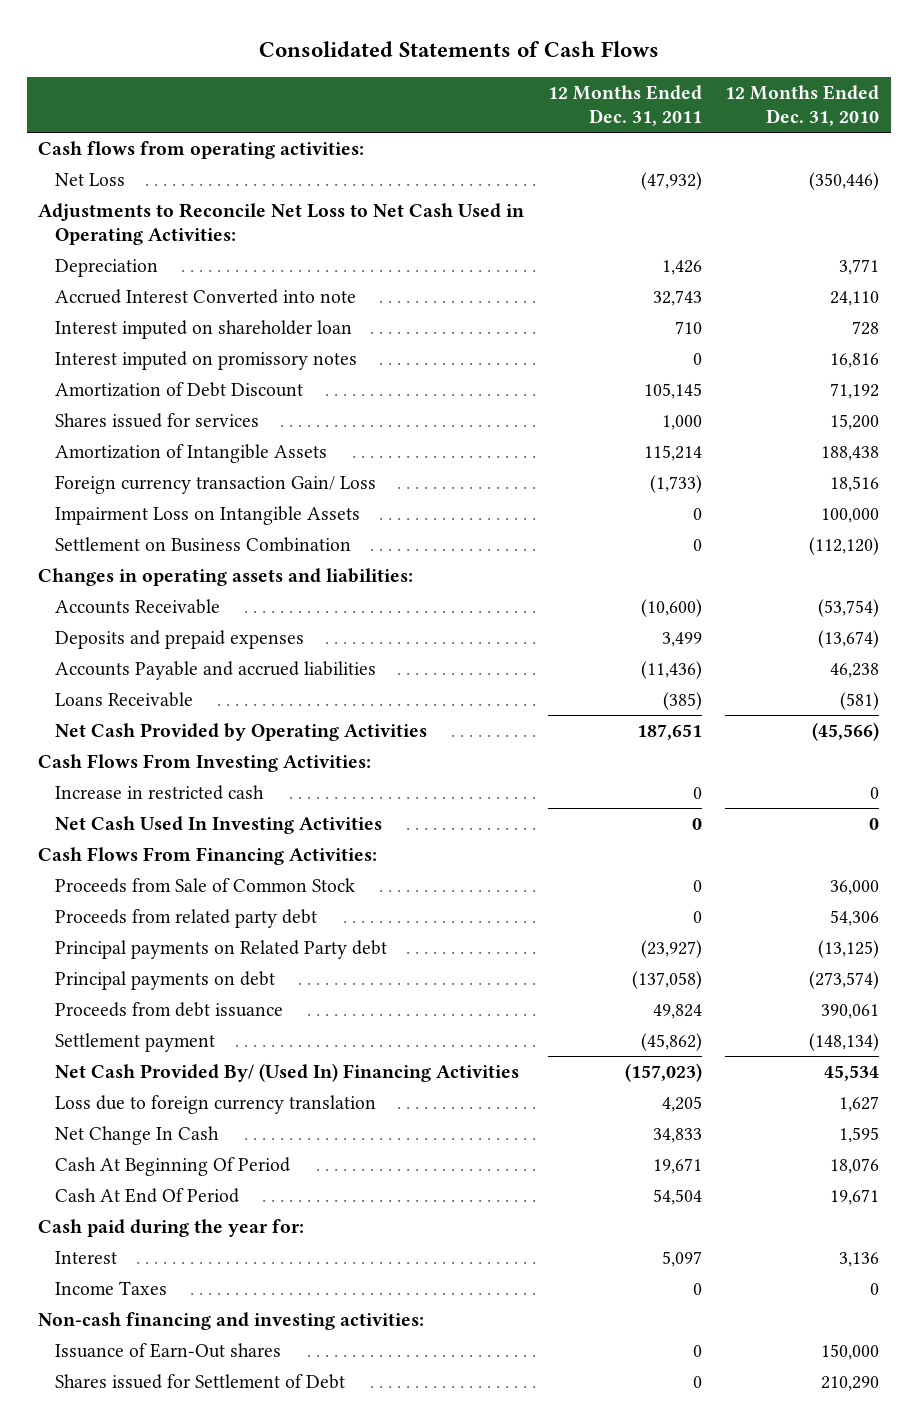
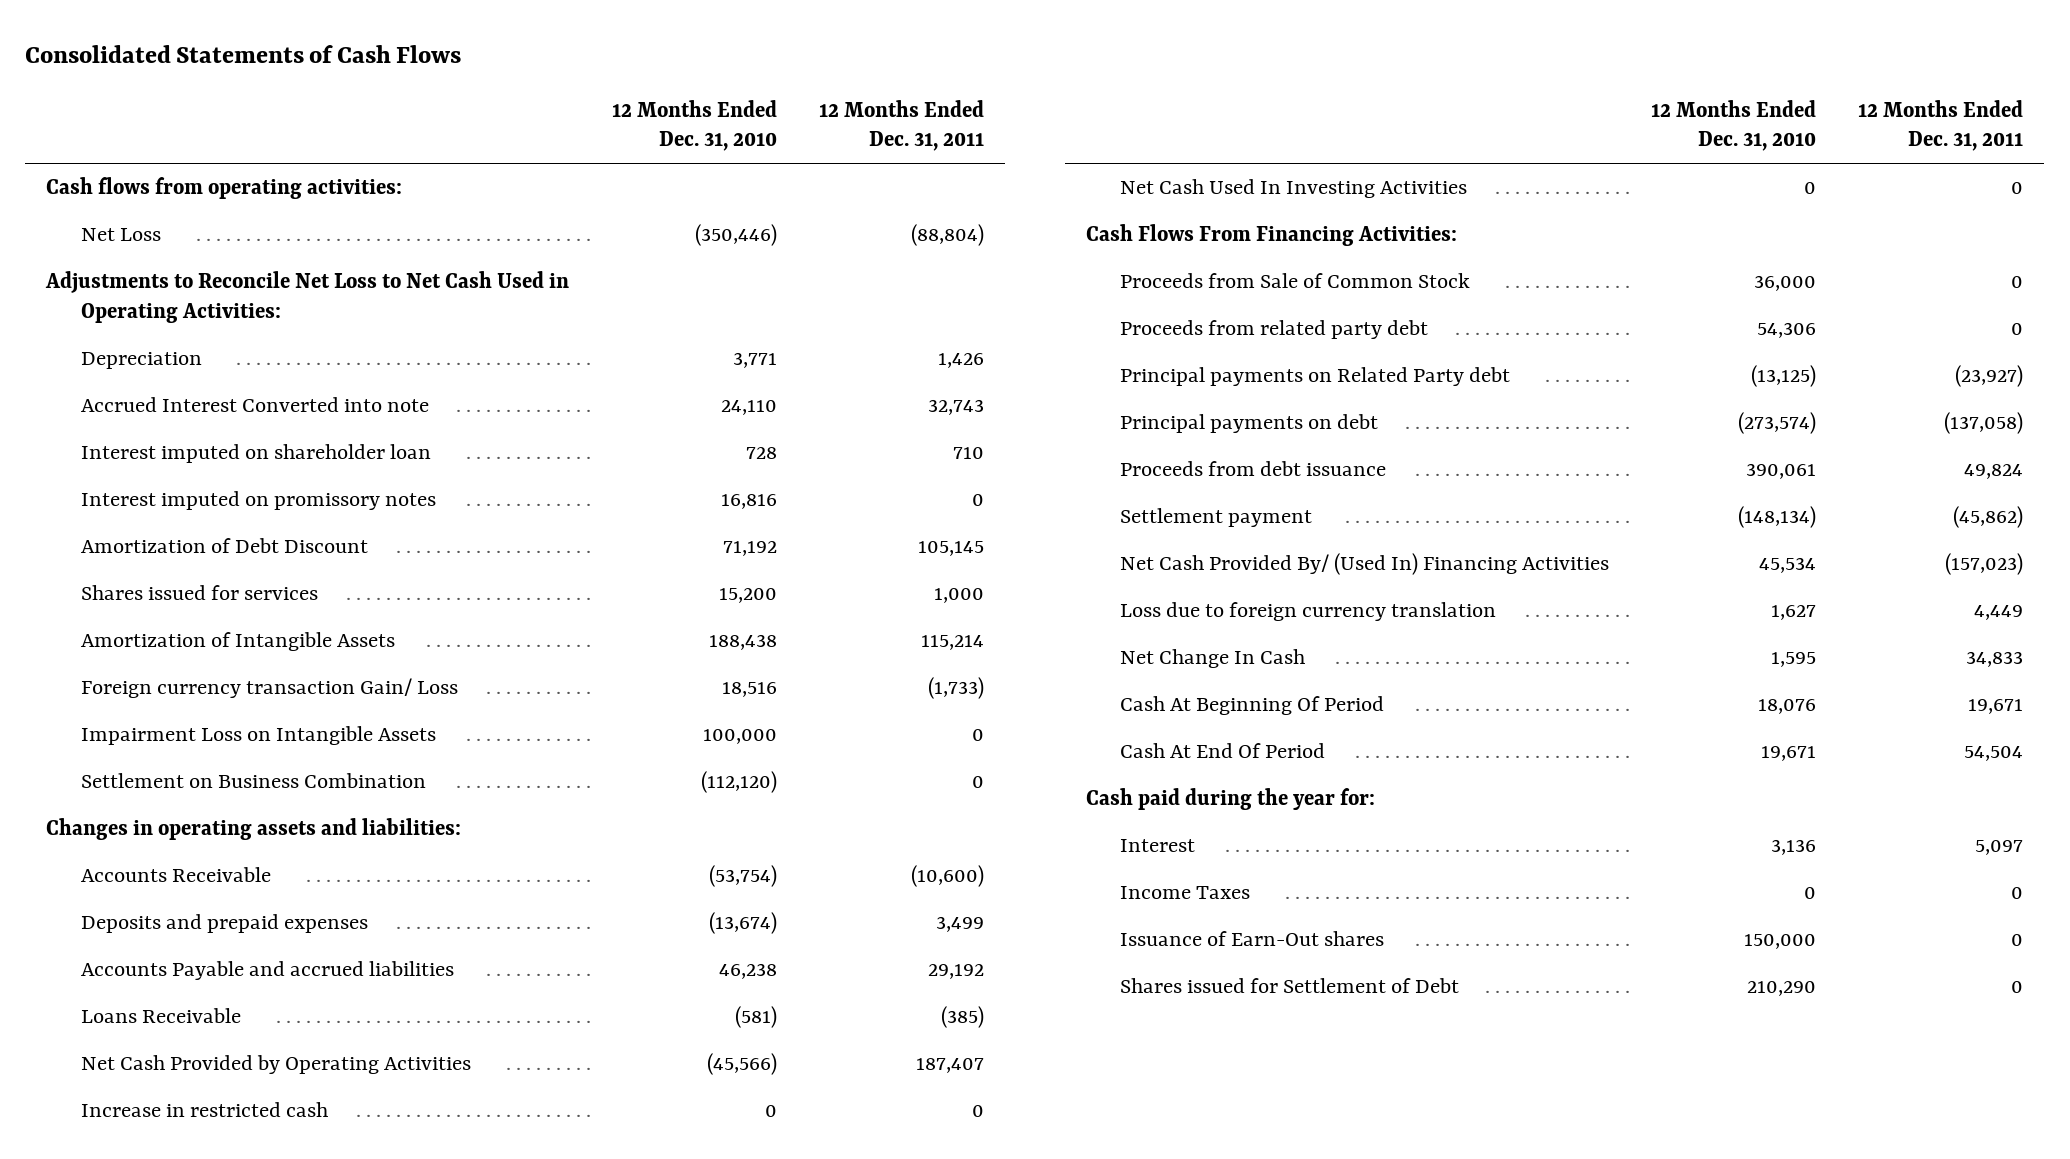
- | 12 Months Ended Dec. 31, 2011 | 12 Months Ended Dec. 31, 2010
+ | 12 Months Ended Dec. 31, 2010 | 12 Months Ended Dec. 31, 2011
- Net Loss | (47,932) | (350,446)
+ Net Loss | (350,446) | (88,804)
- Accounts Payable and accrued liabilities | (11,436) | 46,238
+ Accounts Payable and accrued liabilities | 46,238 | 29,192
- Net Cash Provided by Operating Activities | 187,651 | (45,566)
- Cash Flows From Investing Activities:
+ Net Cash Provided by Operating Activities | (45,566) | 187,407
- Loss due to foreign currency translation | 4,205 | 1,627
+ Loss due to foreign currency translation | 1,627 | 4,449
- Non-cash financing and investing activities:

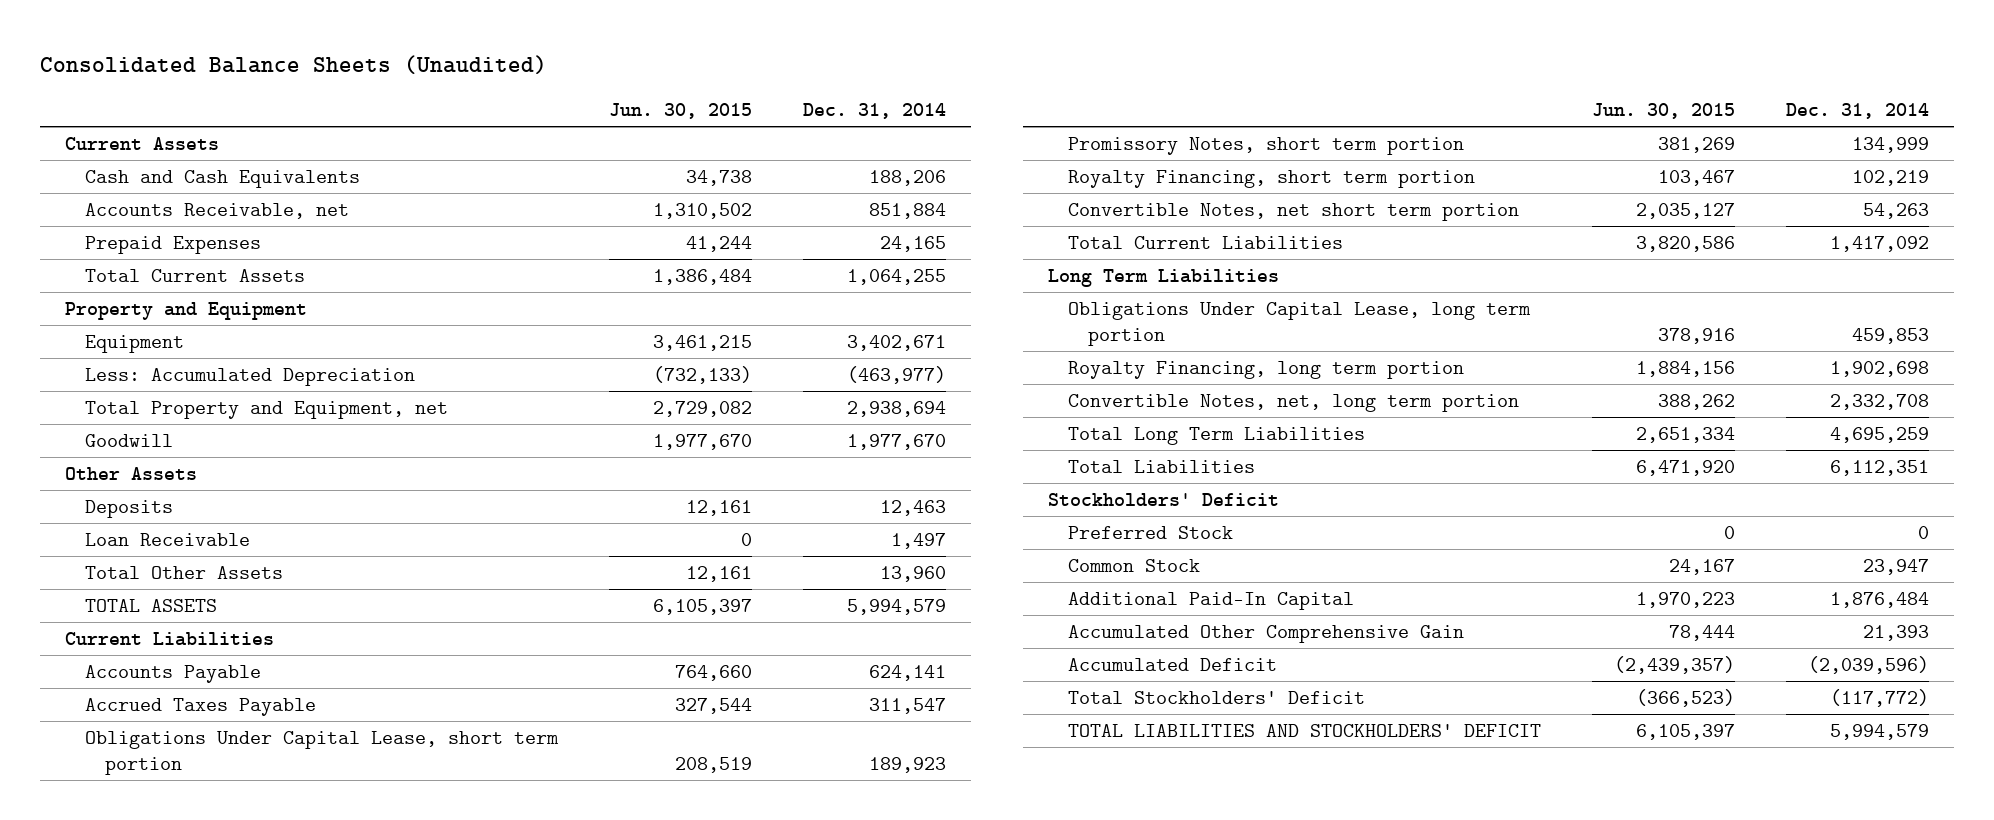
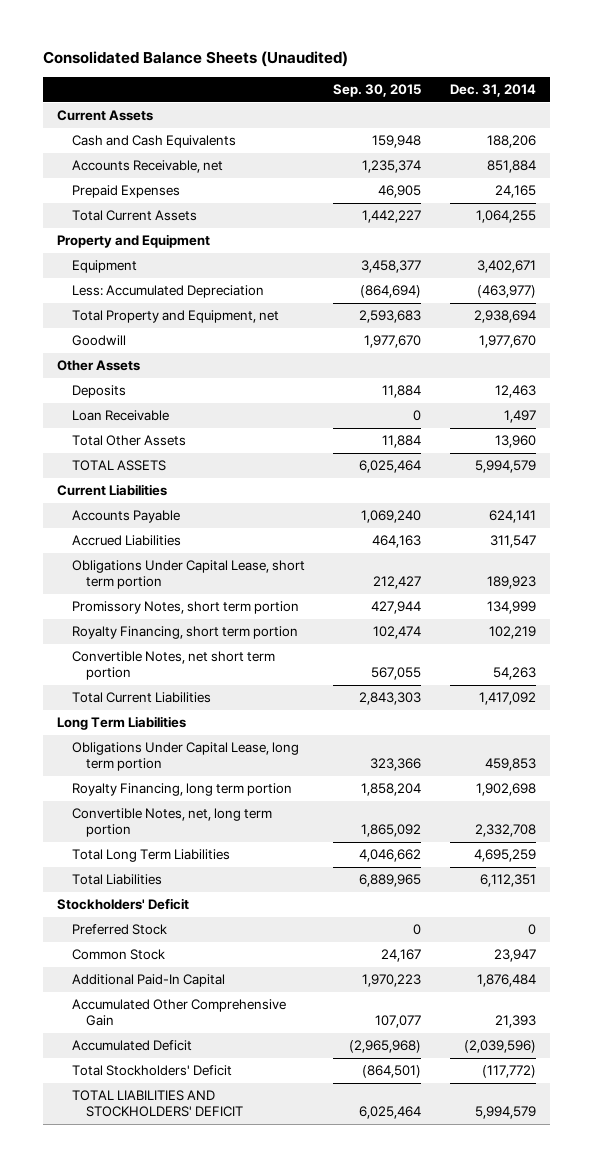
- | Jun. 30, 2015 | Dec. 31, 2014
+ | Sep. 30, 2015 | Dec. 31, 2014
- Accrued Taxes Payable | 327,544 | 311,547
+ Accrued Liabilities | 464,163 | 311,547

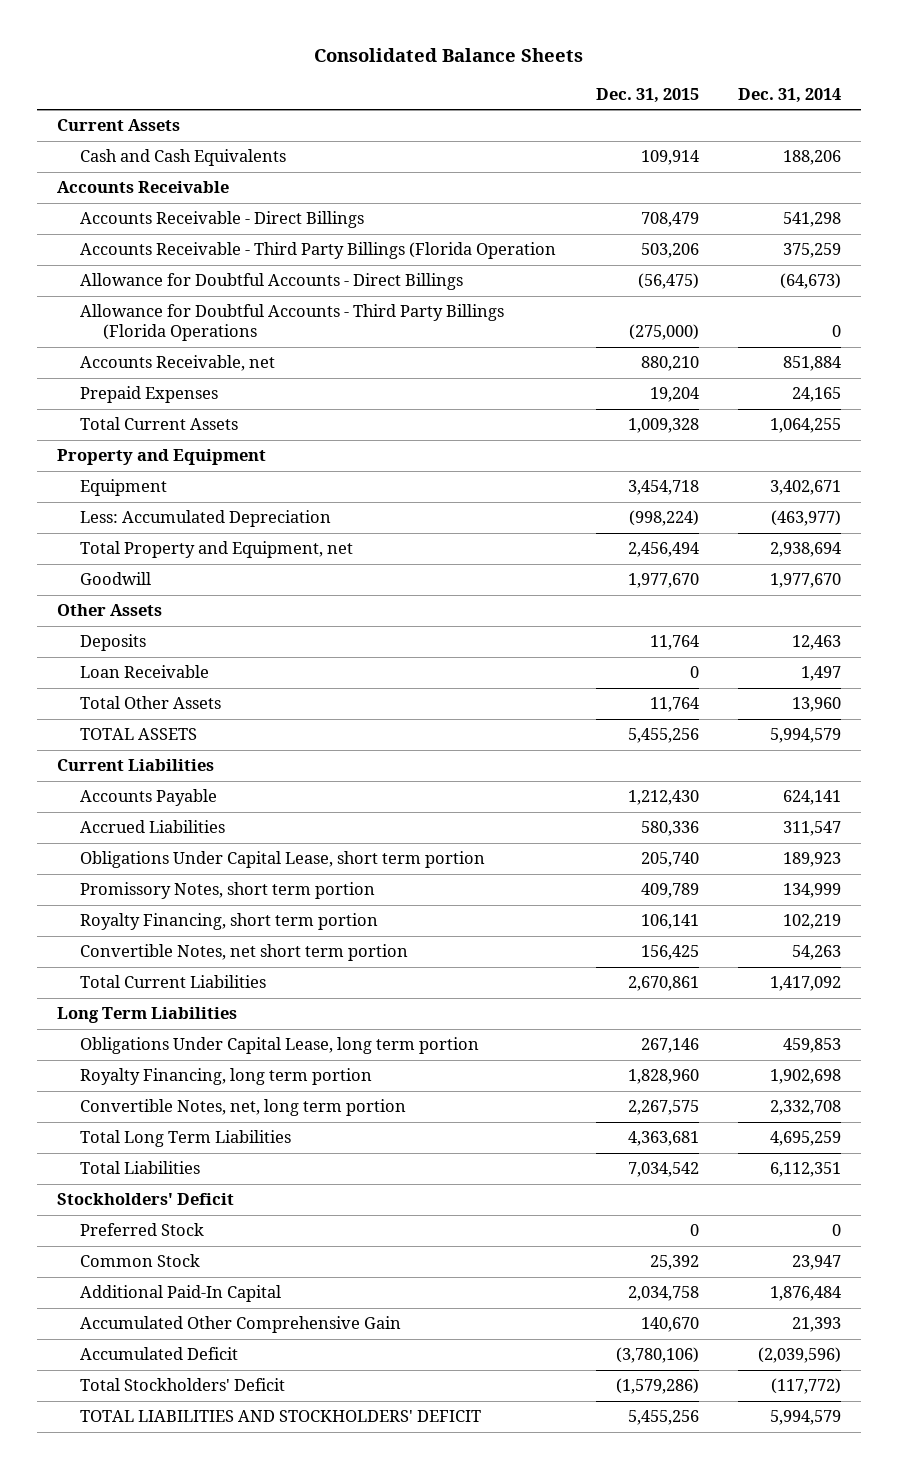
- Consolidated Balance Sheets (Unaudited)
+ Consolidated Balance Sheets
- | Sep. 30, 2015 | Dec. 31, 2014
+ | Dec. 31, 2015 | Dec. 31, 2014
+ Accounts Receivable
+ Accounts Receivable - Direct Billings | 708,479 | 541,298
+ Accounts Receivable - Third Party Billings (Florida Operation | 503,206 | 375,259
+ Allowance for Doubtful Accounts - Direct Billings | (56,475) | (64,673)
+ Allowance for Doubtful Accounts - Third Party Billings (Florida Operations | (275,000) | 0

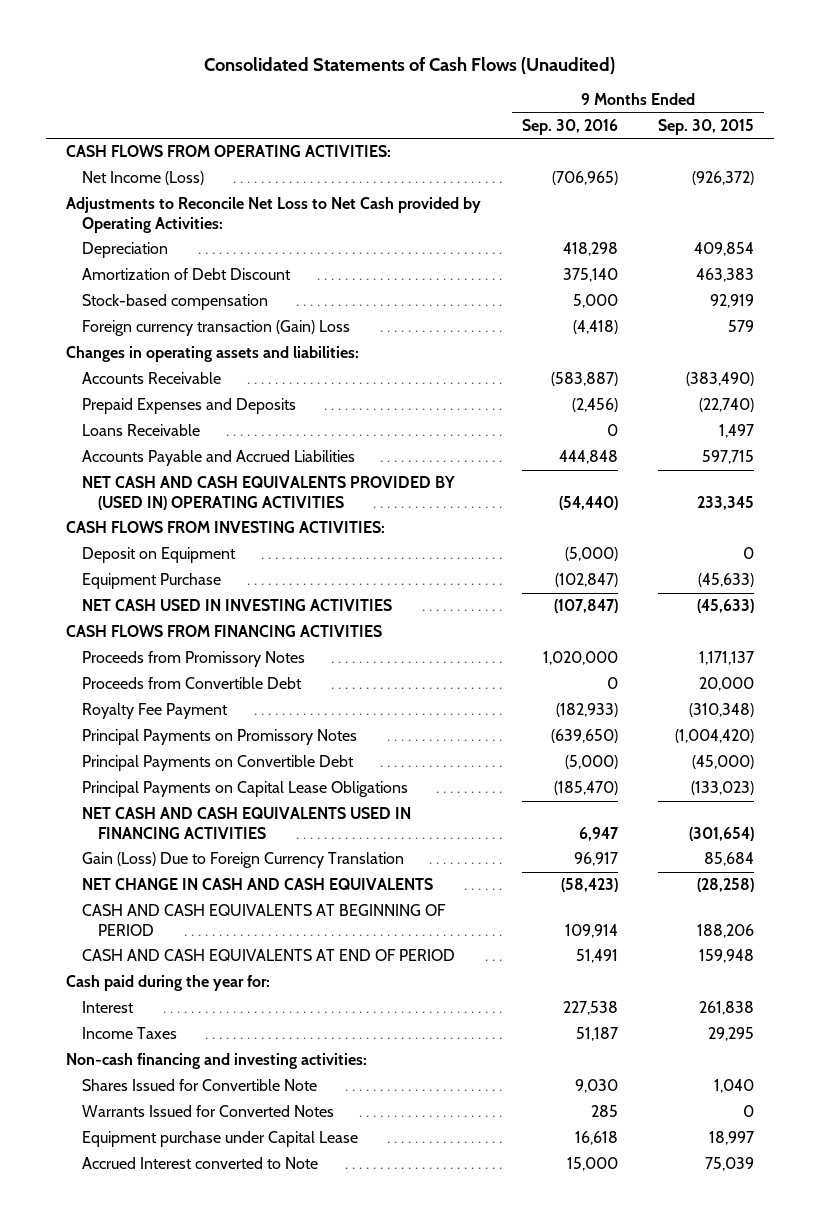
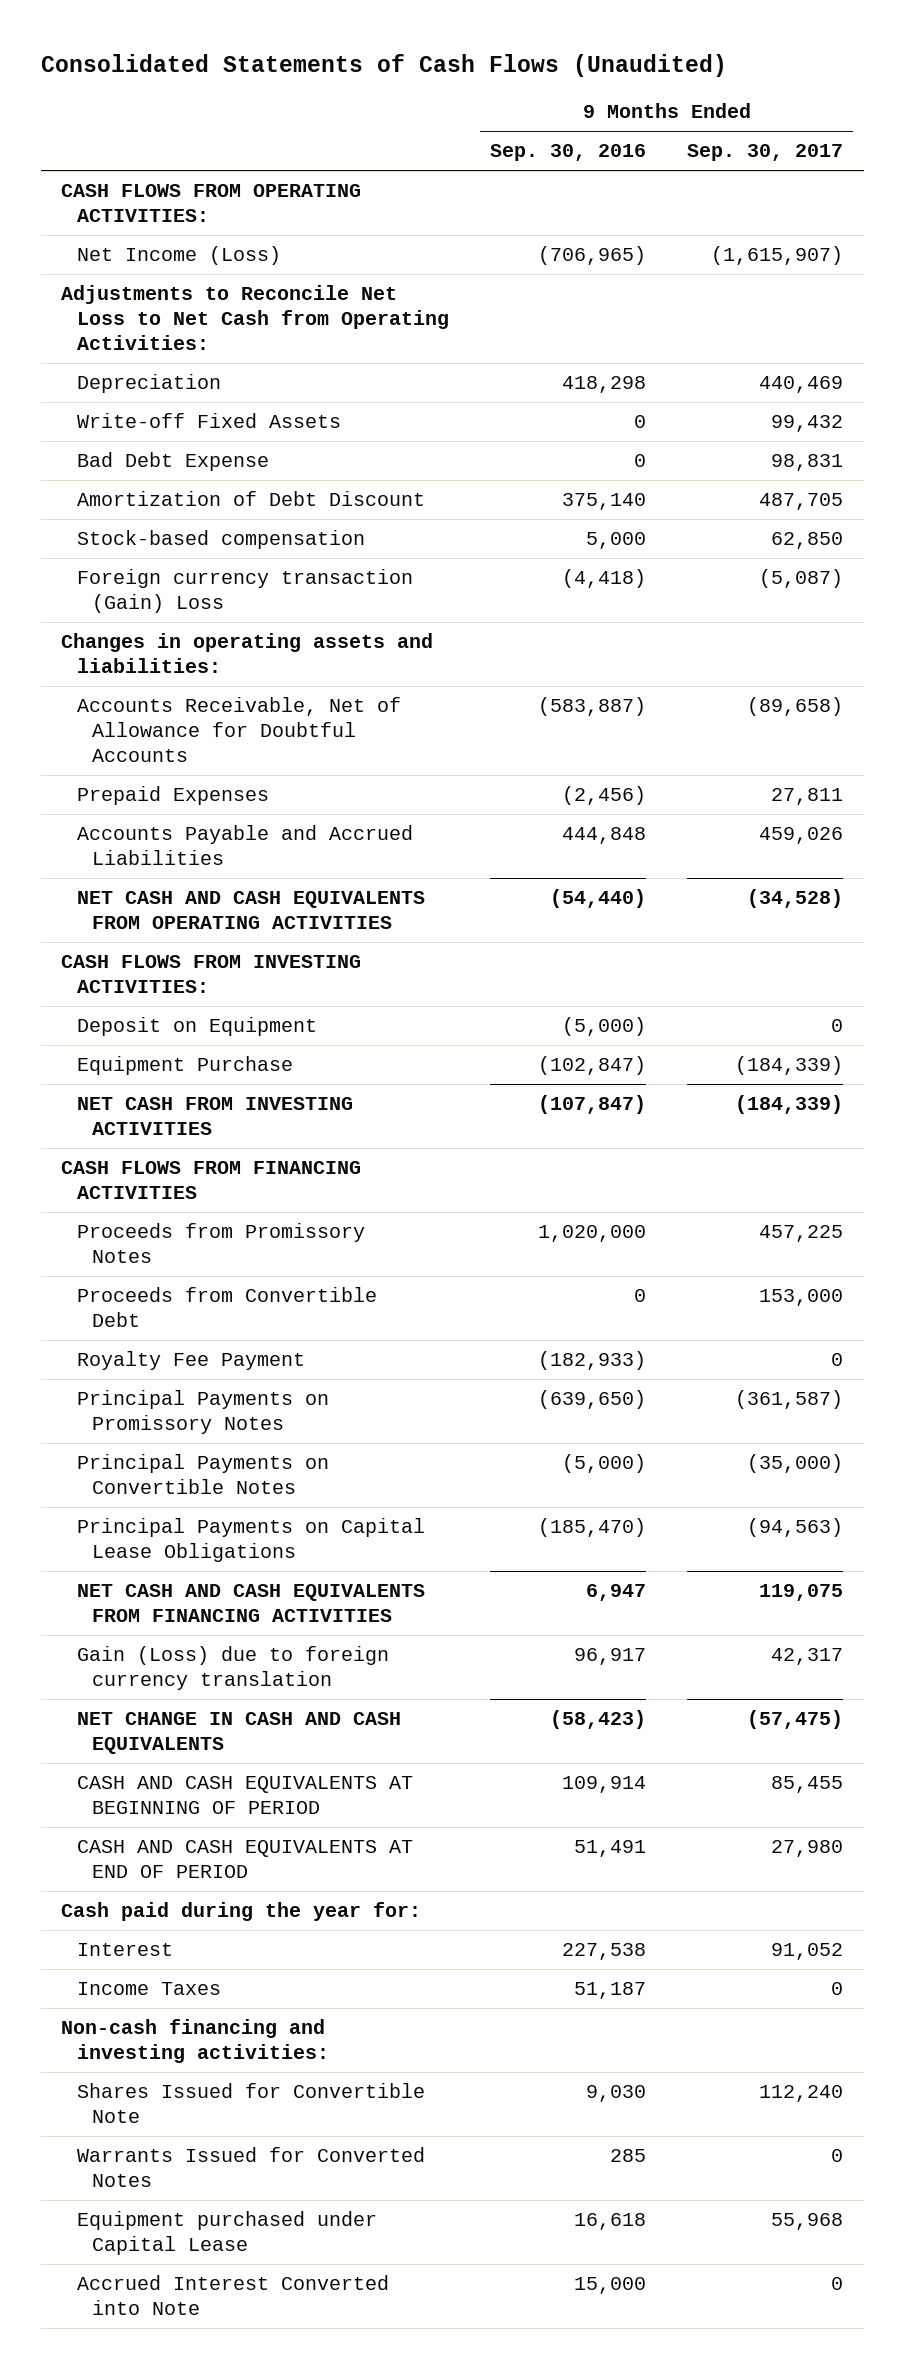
- | 9 Months Ended Sep. 30, 2016 | 9 Months Ended Sep. 30, 2015
+ | 9 Months Ended Sep. 30, 2016 | 9 Months Ended Sep. 30, 2017
- Adjustments to Reconcile Net Loss to Net Cash provided by Operating Activities:
+ Adjustments to Reconcile Net Loss to Net Cash from Operating Activities:
+ Write-off Fixed Assets | 0 | 99,432
+ Bad Debt Expense | 0 | 98,831
- Accounts Receivable | (583,887) | (383,490)
- Prepaid Expenses and Deposits | (2,456) | (22,740)
- Loans Receivable | 0 | 1,497
+ Accounts Receivable, Net of Allowance for Doubtful Accounts | (583,887) | (89,658)
+ Prepaid Expenses | (2,456) | 27,811
- NET CASH AND CASH EQUIVALENTS PROVIDED BY (USED IN) OPERATING ACTIVITIES | (54,440) | 233,345
+ NET CASH AND CASH EQUIVALENTS FROM OPERATING ACTIVITIES | (54,440) | (34,528)
- NET CASH USED IN INVESTING ACTIVITIES | (107,847) | (45,633)
+ NET CASH FROM INVESTING ACTIVITIES | (107,847) | (184,339)
- Principal Payments on Convertible Debt | (5,000) | (45,000)
+ Principal Payments on Convertible Notes | (5,000) | (35,000)
- NET CASH AND CASH EQUIVALENTS USED IN FINANCING ACTIVITIES | 6,947 | (301,654)
- Gain (Loss) Due to Foreign Currency Translation | 96,917 | 85,684
+ NET CASH AND CASH EQUIVALENTS FROM FINANCING ACTIVITIES | 6,947 | 119,075
+ Gain (Loss) due to foreign currency translation | 96,917 | 42,317
- Equipment purchase under Capital Lease | 16,618 | 18,997
- Accrued Interest converted to Note | 15,000 | 75,039
+ Equipment purchased under Capital Lease | 16,618 | 55,968
+ Accrued Interest Converted into Note | 15,000 | 0

